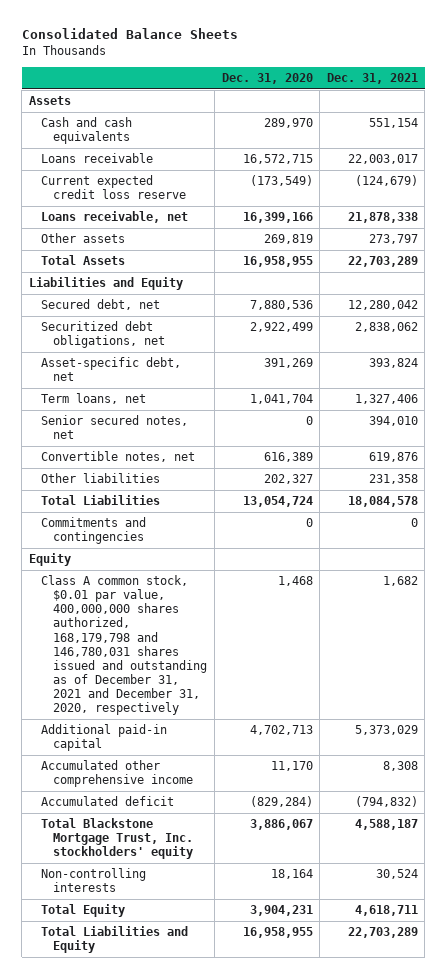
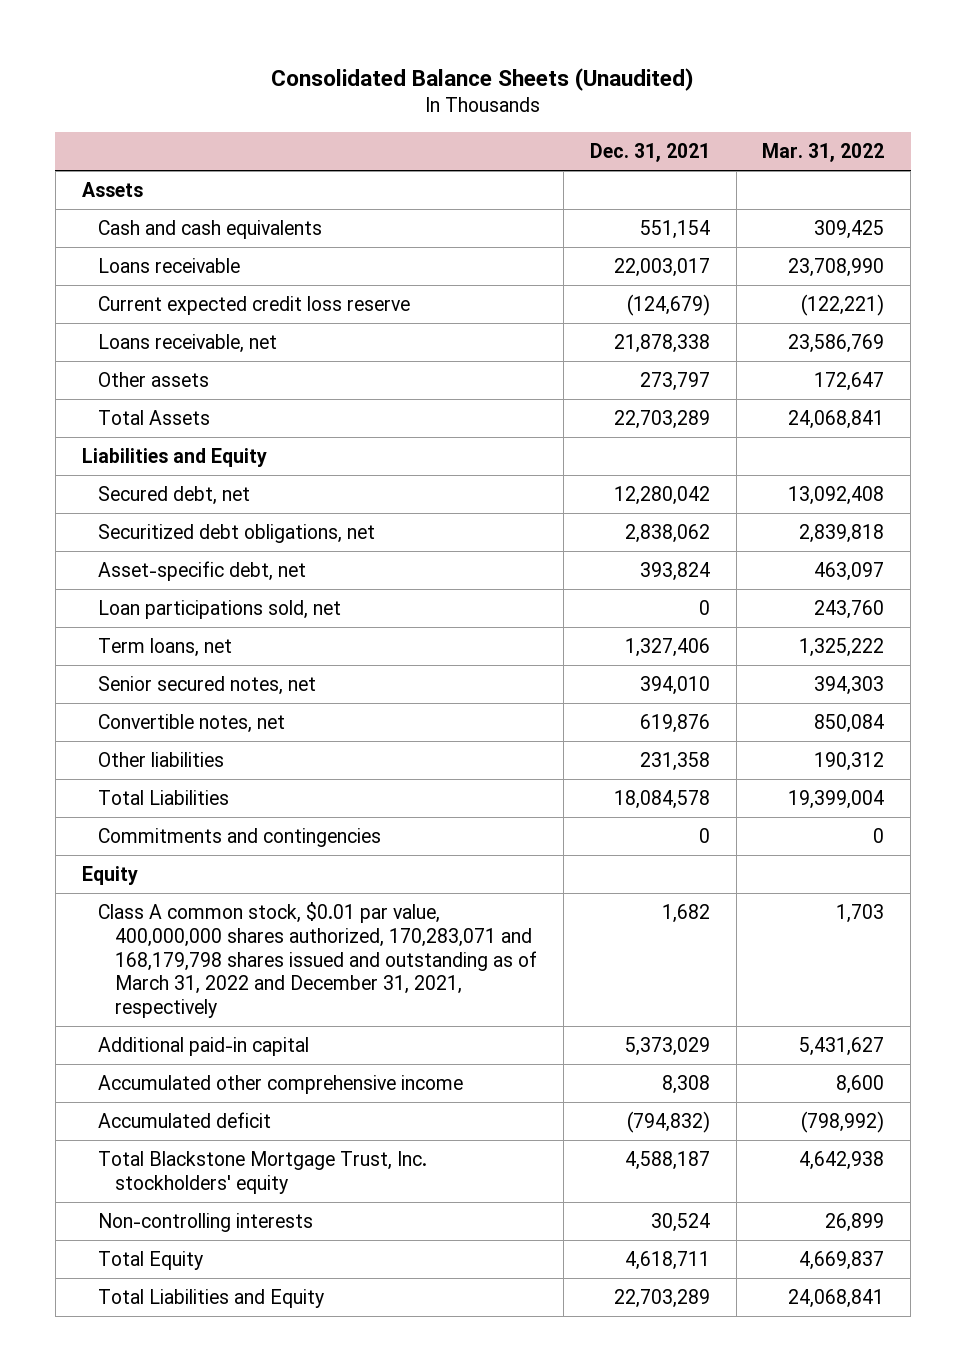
- Consolidated Balance Sheets
+ Consolidated Balance Sheets (Unaudited)
- | Dec. 31, 2020 | Dec. 31, 2021
+ | Dec. 31, 2021 | Mar. 31, 2022
+ Loan participations sold, net | 0 | 243,760
- Class A common stock, $0.01 par value, 400,000,000 shares authorized, 168,179,798 and 146,780,031 shares issued and outstanding as of December 31, 2021 and December 31, 2020, respectively | 1,468 | 1,682
+ Class A common stock, $0.01 par value, 400,000,000 shares authorized, 170,283,071 and 168,179,798 shares issued and outstanding as of March 31, 2022 and December 31, 2021, respectively | 1,682 | 1,703

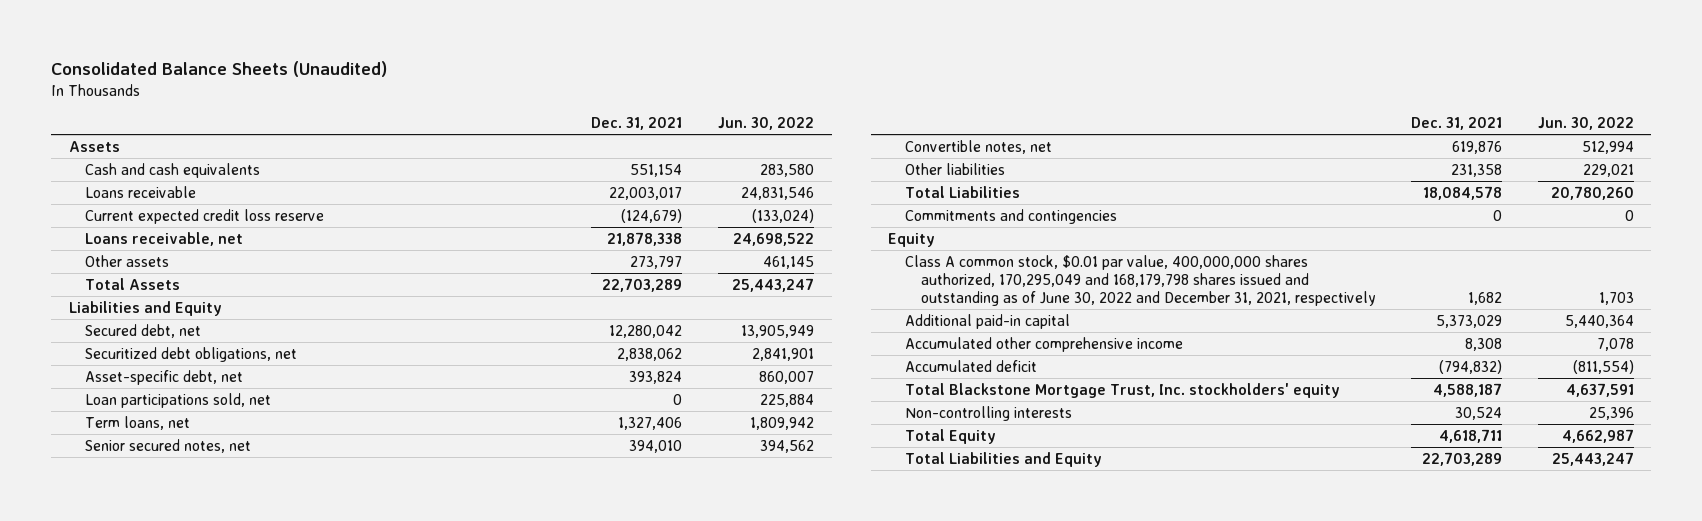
- | Dec. 31, 2021 | Mar. 31, 2022
+ | Dec. 31, 2021 | Jun. 30, 2022
- Class A common stock, $0.01 par value, 400,000,000 shares authorized, 170,283,071 and 168,179,798 shares issued and outstanding as of March 31, 2022 and December 31, 2021, respectively | 1,682 | 1,703
+ Class A common stock, $0.01 par value, 400,000,000 shares authorized, 170,295,049 and 168,179,798 shares issued and outstanding as of June 30, 2022 and December 31, 2021, respectively | 1,682 | 1,703

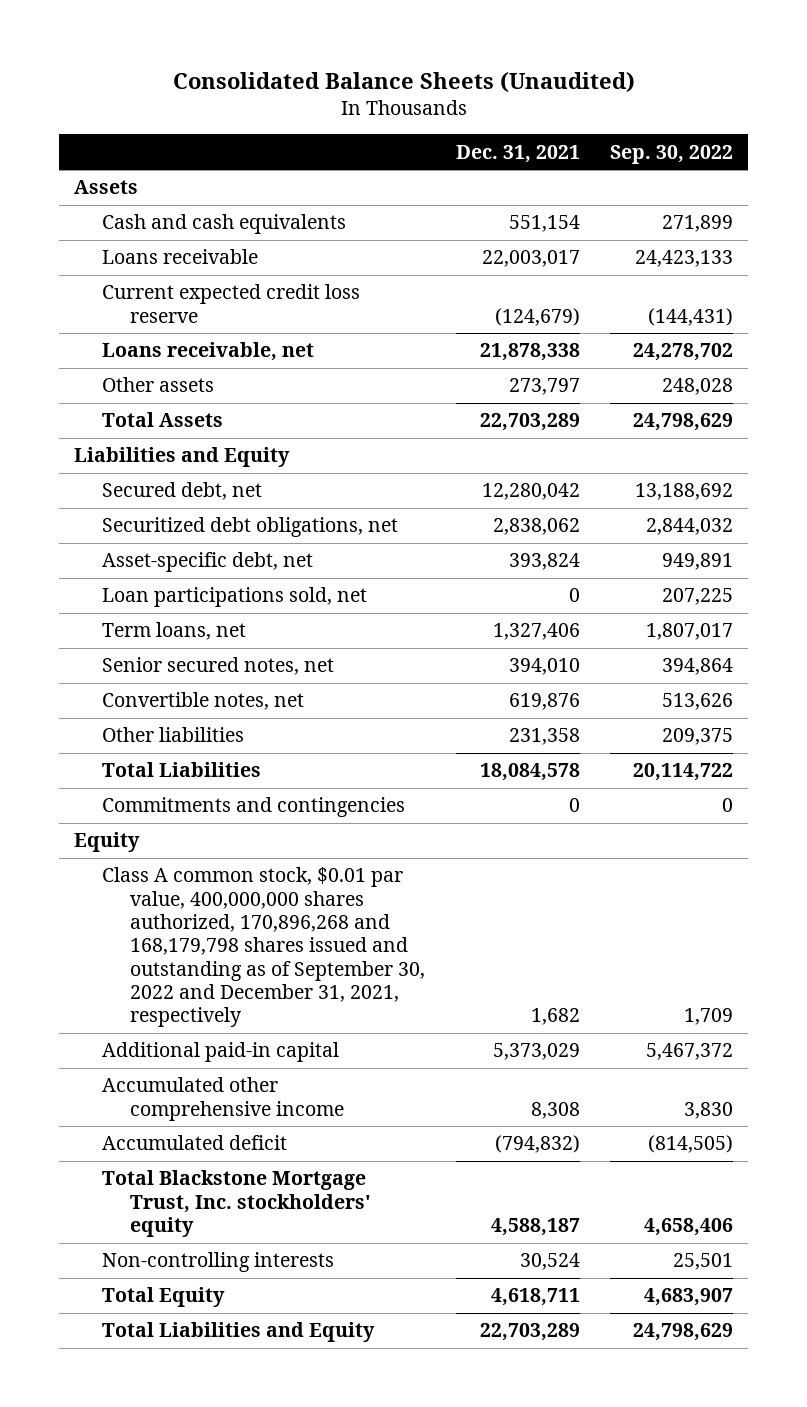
- | Dec. 31, 2021 | Jun. 30, 2022
+ | Dec. 31, 2021 | Sep. 30, 2022
- Class A common stock, $0.01 par value, 400,000,000 shares authorized, 170,295,049 and 168,179,798 shares issued and outstanding as of June 30, 2022 and December 31, 2021, respectively | 1,682 | 1,703
+ Class A common stock, $0.01 par value, 400,000,000 shares authorized, 170,896,268 and 168,179,798 shares issued and outstanding as of September 30, 2022 and December 31, 2021, respectively | 1,682 | 1,709

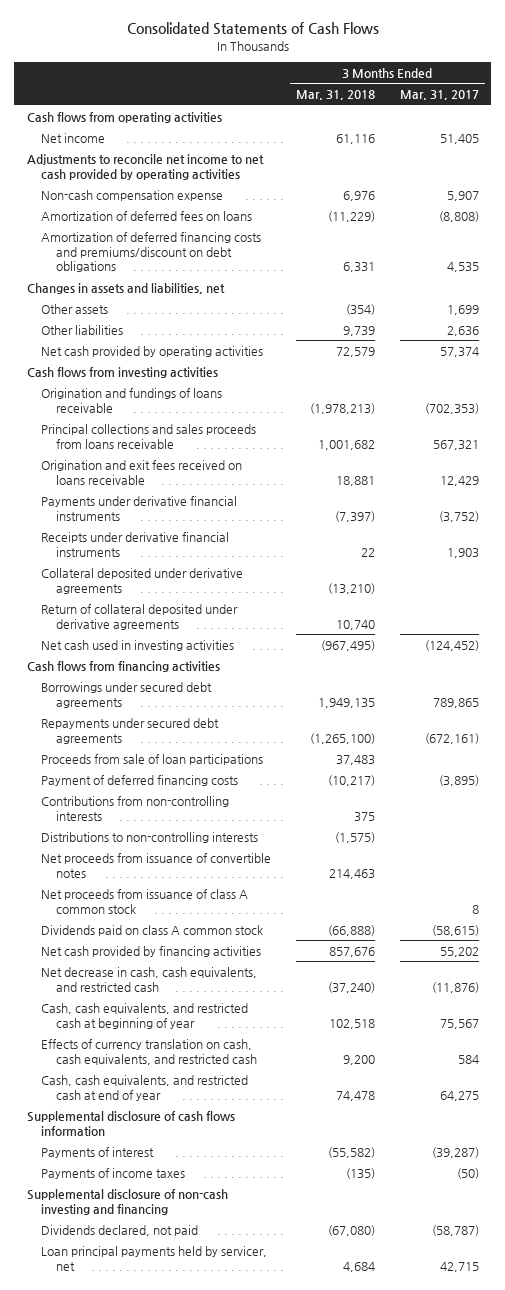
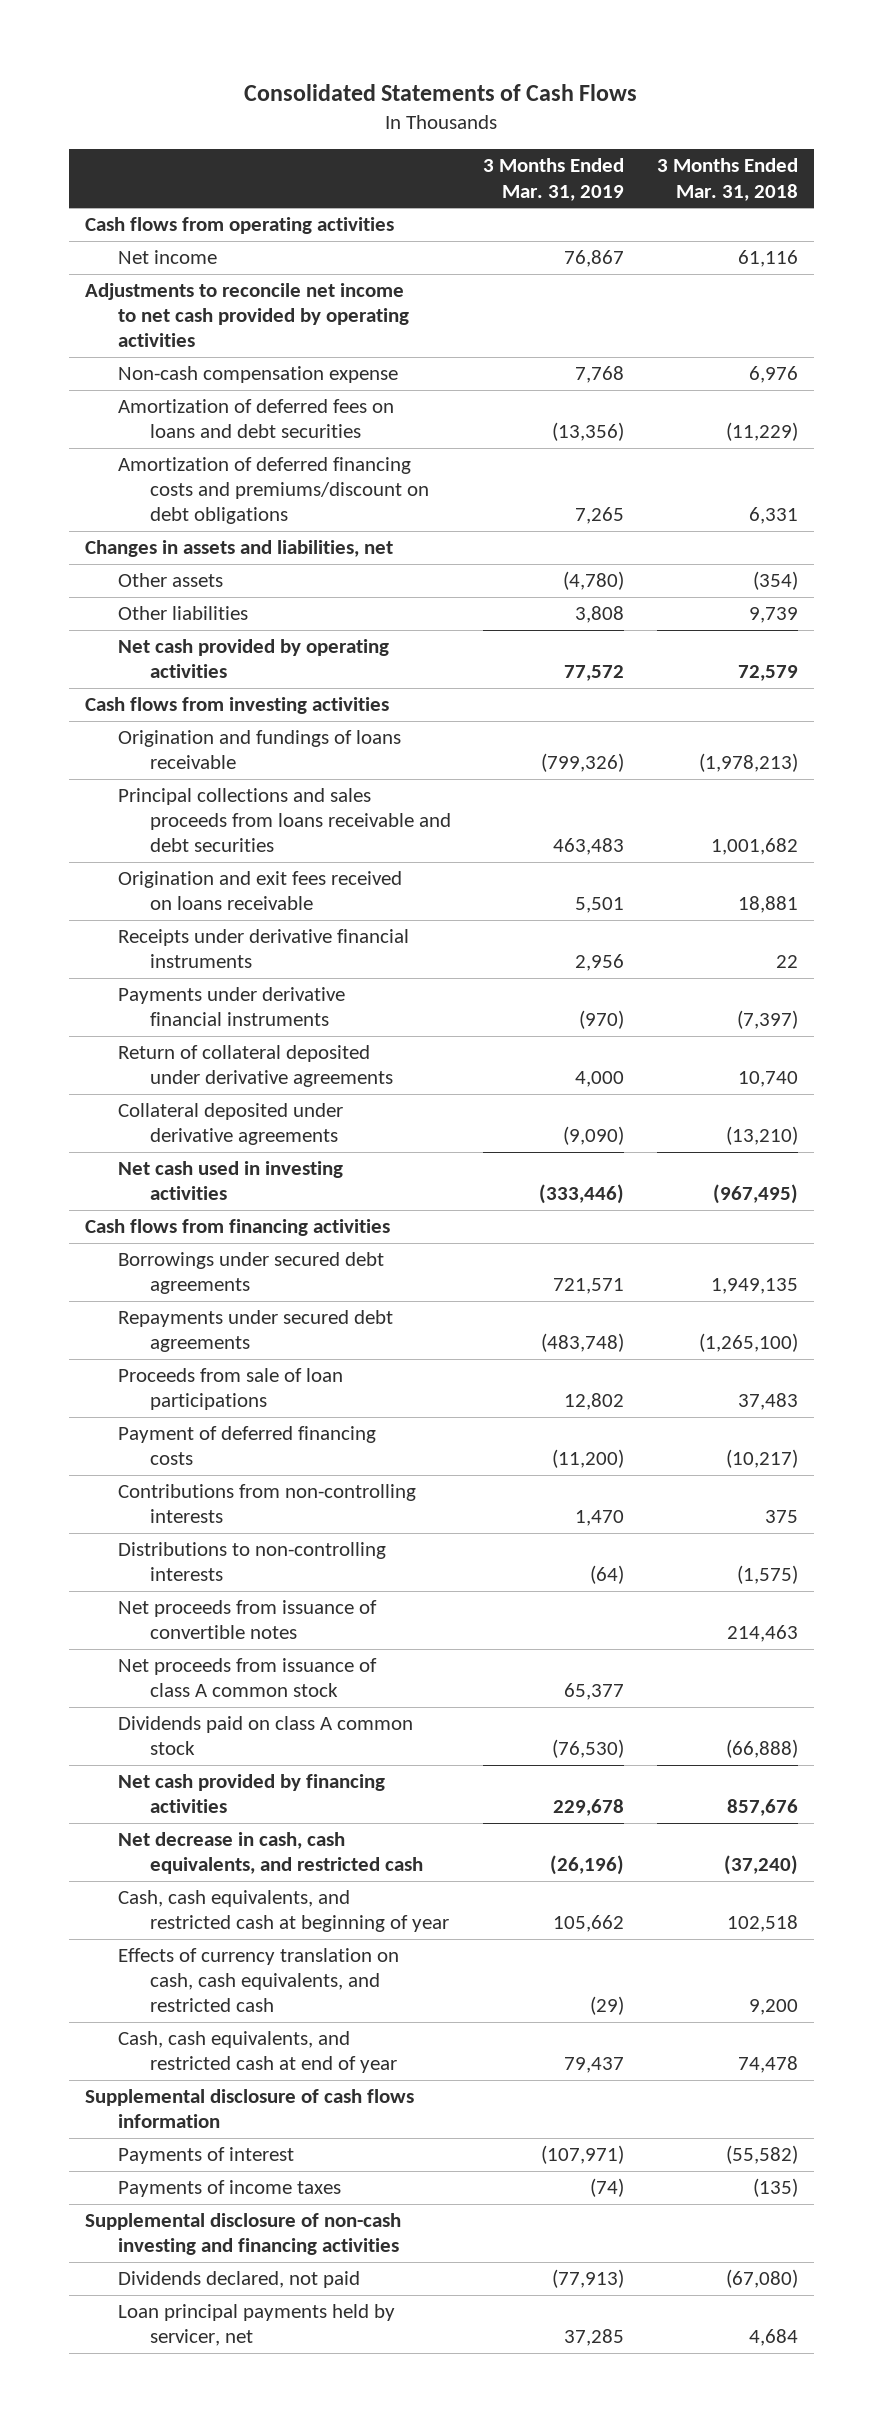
- | 3 Months Ended Mar. 31, 2018 | 3 Months Ended Mar. 31, 2017
+ | 3 Months Ended Mar. 31, 2019 | 3 Months Ended Mar. 31, 2018
- Amortization of deferred fees on loans | (11,229) | (8,808)
+ Amortization of deferred fees on loans and debt securities | (13,356) | (11,229)
- Principal collections and sales proceeds from loans receivable | 1,001,682 | 567,321
+ Principal collections and sales proceeds from loans receivable and debt securities | 463,483 | 1,001,682
moved down: Payments under derivative financial instruments | (970) | (7,397)
moved down: Collateral deposited under derivative agreements | (9,090) | (13,210)
- Supplemental disclosure of non-cash investing and financing
+ Supplemental disclosure of non-cash investing and financing activities

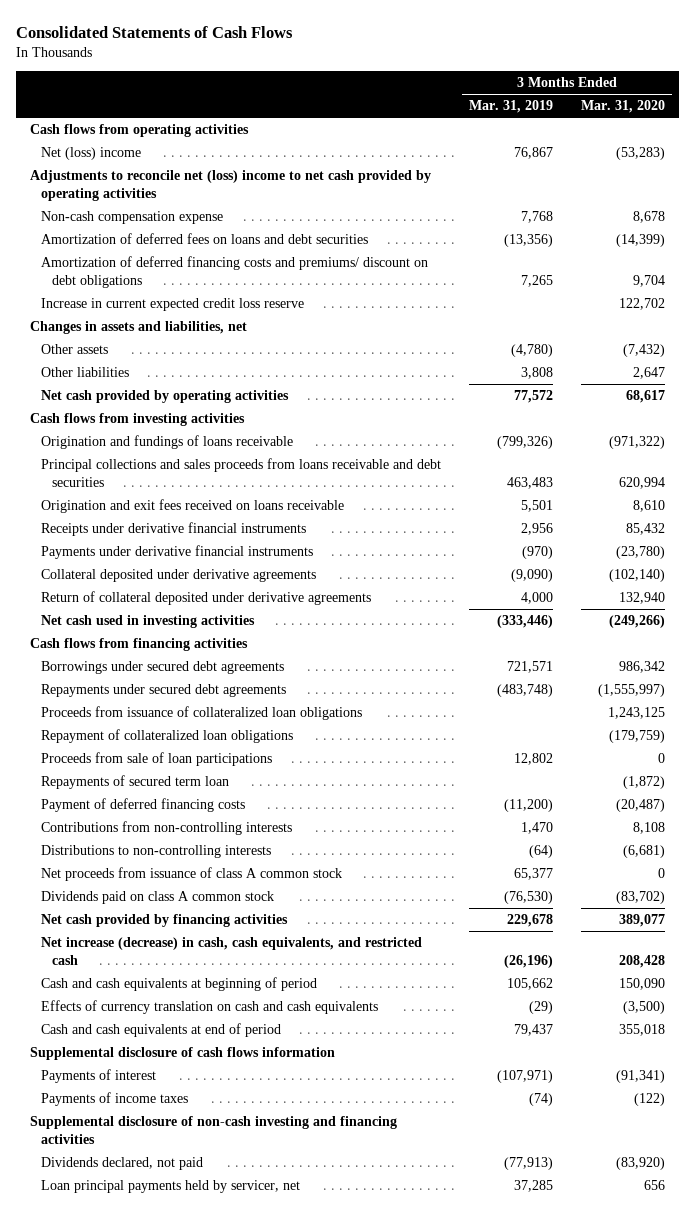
- | 3 Months Ended Mar. 31, 2019 | 3 Months Ended Mar. 31, 2018
+ | 3 Months Ended Mar. 31, 2019 | 3 Months Ended Mar. 31, 2020
- Net income | 76,867 | 61,116
- Adjustments to reconcile net income to net cash provided by operating activities
+ Net (loss) income | 76,867 | (53,283)
+ Adjustments to reconcile net (loss) income to net cash provided by operating activities
- Amortization of deferred financing costs and premiums/discount on debt obligations | 7,265 | 6,331
+ Amortization of deferred financing costs and premiums/ discount on debt obligations | 7,265 | 9,704
+ Increase in current expected credit loss reserve | | 122,702
moved down: Return of collateral deposited under derivative agreements | 4,000 | 132,940
+ Proceeds from issuance of collateralized loan obligations | | 1,243,125
+ Repayment of collateralized loan obligations | | (179,759)
+ Repayments of secured term loan | | (1,872)
- Net proceeds from issuance of convertible notes | | 214,463
- Net decrease in cash, cash equivalents, and restricted cash | (26,196) | (37,240)
- Cash, cash equivalents, and restricted cash at beginning of year | 105,662 | 102,518
- Effects of currency translation on cash, cash equivalents, and restricted cash | (29) | 9,200
- Cash, cash equivalents, and restricted cash at end of year | 79,437 | 74,478
+ Net increase (decrease) in cash, cash equivalents, and restricted cash | (26,196) | 208,428
+ Cash and cash equivalents at beginning of period | 105,662 | 150,090
+ Effects of currency translation on cash and cash equivalents | (29) | (3,500)
+ Cash and cash equivalents at end of period | 79,437 | 355,018

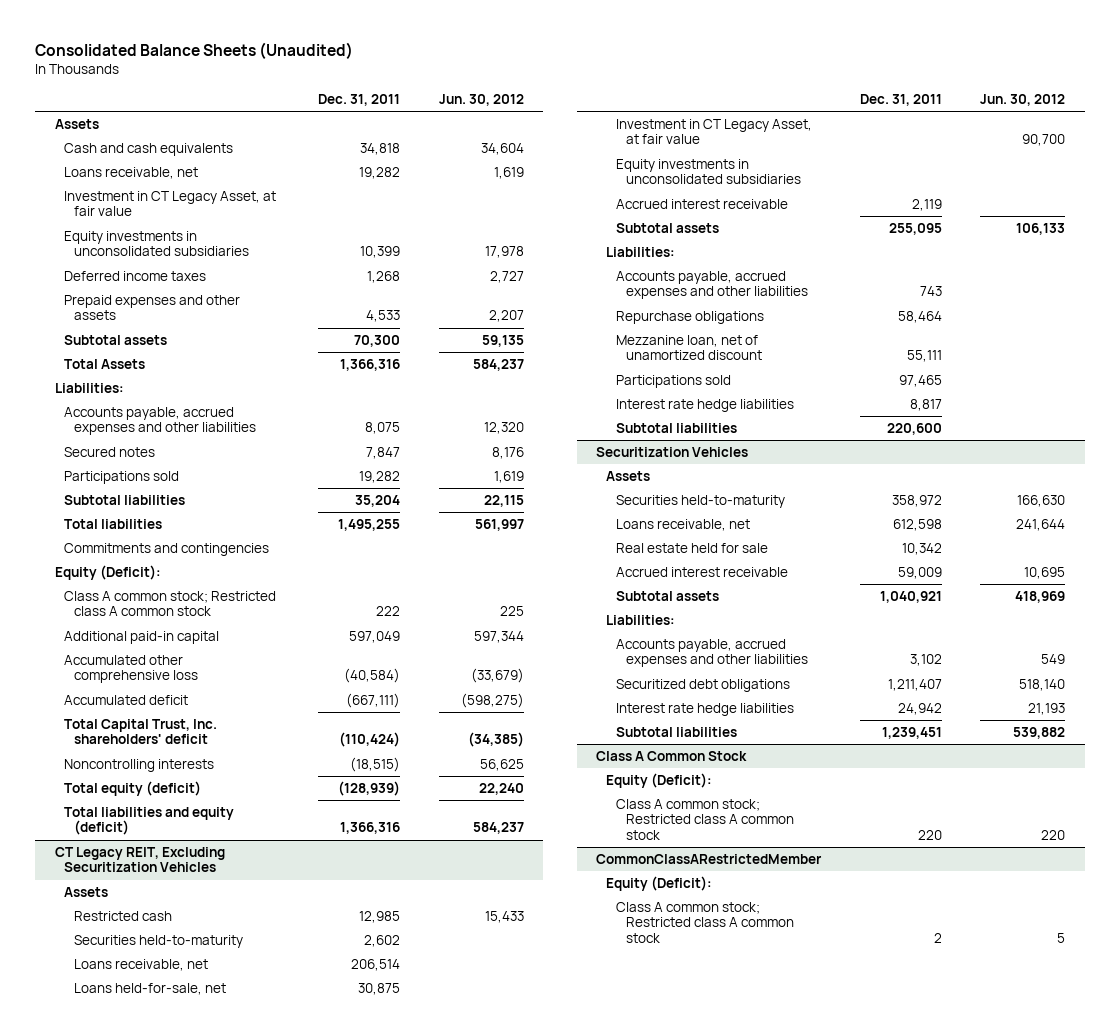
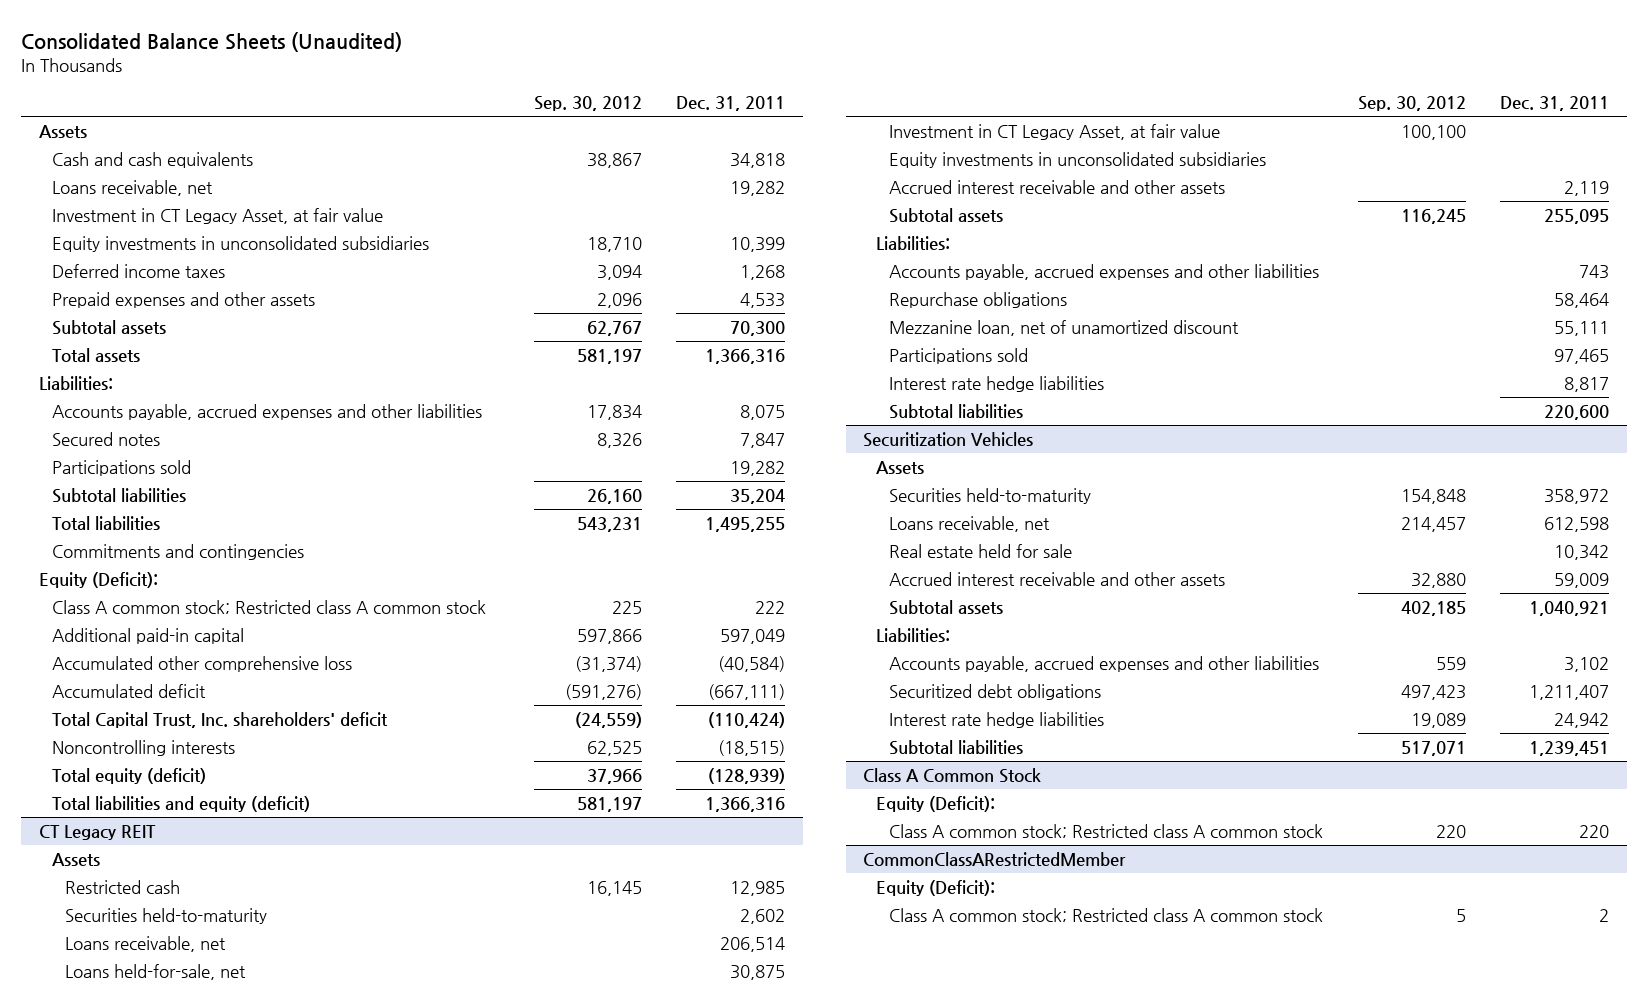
- | Dec. 31, 2011 | Jun. 30, 2012
+ | Sep. 30, 2012 | Dec. 31, 2011
- Total Assets | 1,366,316 | 584,237
+ Total assets | 581,197 | 1,366,316
- CT Legacy REIT, Excluding Securitization Vehicles
+ CT Legacy REIT
- Accrued interest receivable | 2,119 |
+ Accrued interest receivable and other assets | | 2,119
@ Securitization Vehicles
- Accrued interest receivable | 59,009 | 10,695
+ Accrued interest receivable and other assets | 32,880 | 59,009

